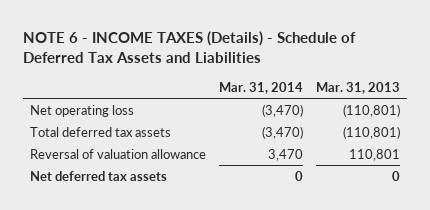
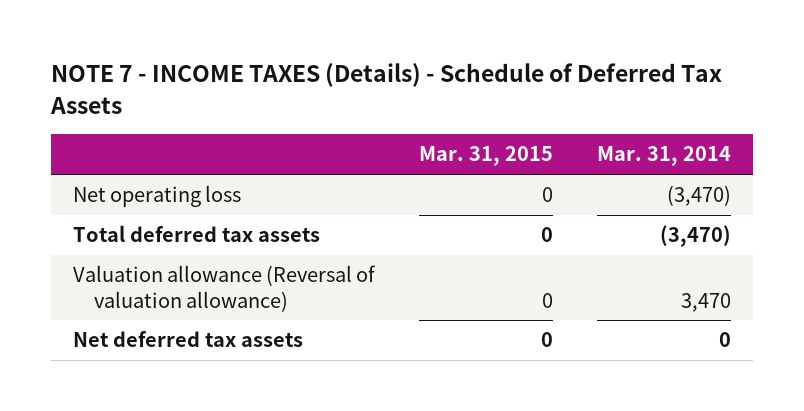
- NOTE 6 - INCOME TAXES (Details) - Schedule of Deferred Tax Assets and Liabilities
+ NOTE 7 - INCOME TAXES (Details) - Schedule of Deferred Tax Assets
- | Mar. 31, 2014 | Mar. 31, 2013
+ | Mar. 31, 2015 | Mar. 31, 2014
- Reversal of valuation allowance | 3,470 | 110,801
+ Valuation allowance (Reversal of valuation allowance) | 0 | 3,470

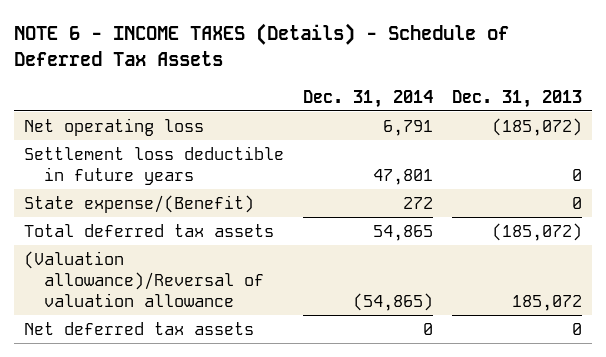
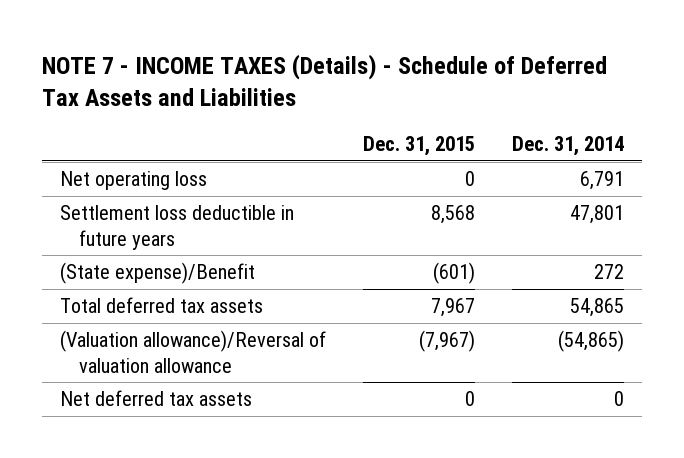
- NOTE 6 - INCOME TAXES (Details) - Schedule of Deferred Tax Assets
+ NOTE 7 - INCOME TAXES (Details) - Schedule of Deferred Tax Assets and Liabilities
- | Dec. 31, 2014 | Dec. 31, 2013
+ | Dec. 31, 2015 | Dec. 31, 2014
- State expense/(Benefit) | 272 | 0
+ (State expense)/Benefit | (601) | 272

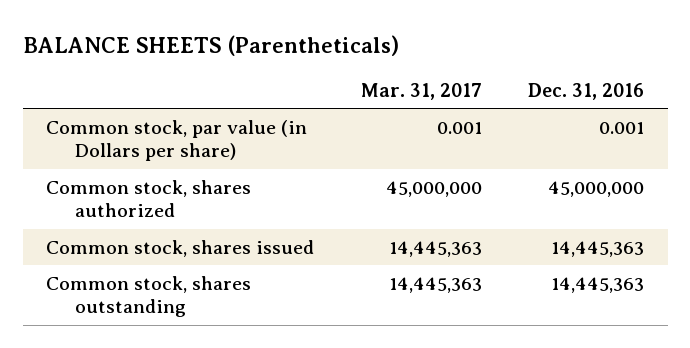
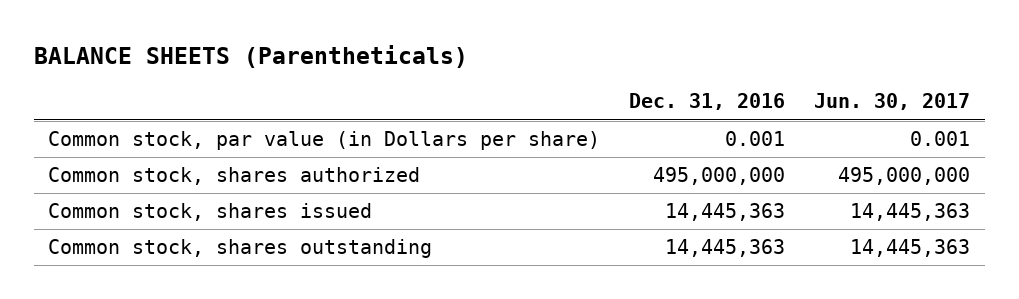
- | Mar. 31, 2017 | Dec. 31, 2016
+ | Dec. 31, 2016 | Jun. 30, 2017
- Common stock, shares authorized | 45,000,000 | 45,000,000
+ Common stock, shares authorized | 495,000,000 | 495,000,000

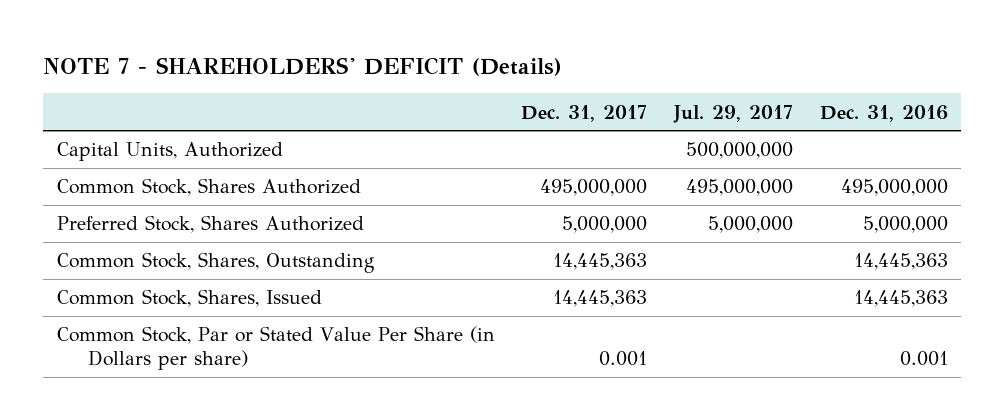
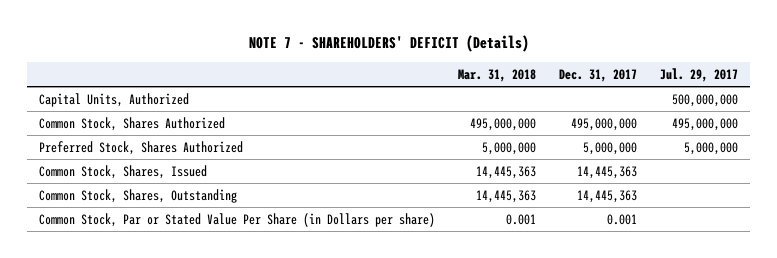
- | Dec. 31, 2017 | Jul. 29, 2017 | Dec. 31, 2016
+ | Mar. 31, 2018 | Dec. 31, 2017 | Jul. 29, 2017
moved down: Common Stock, Shares, Outstanding | 14,445,363 | 14,445,363 |

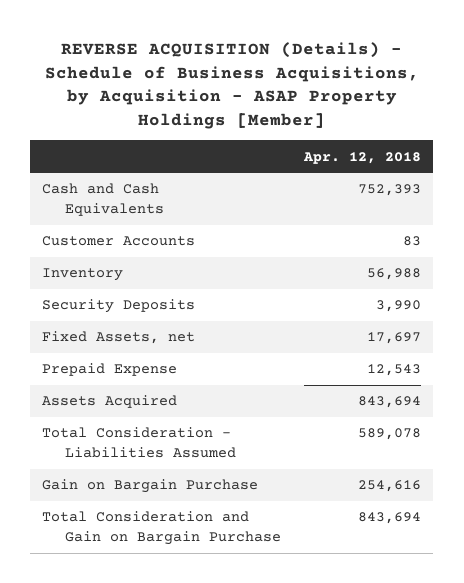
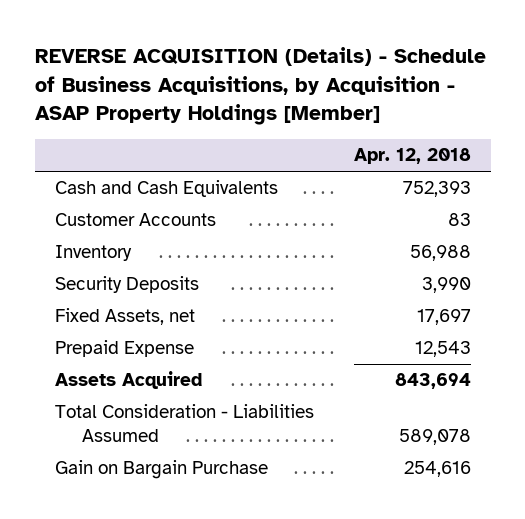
- Total Consideration and Gain on Bargain Purchase | 843,694

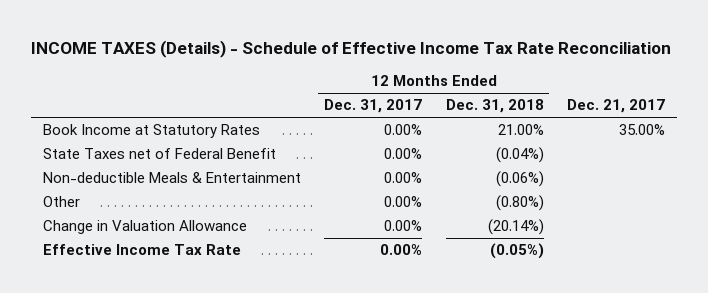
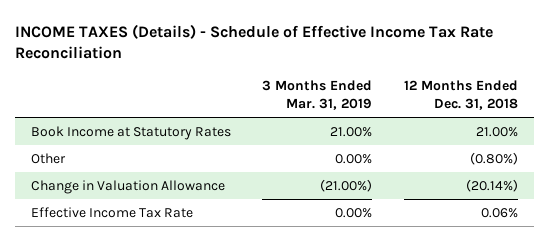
- | 12 Months Ended Dec. 31, 2017 | 12 Months Ended Dec. 31, 2018 | Dec. 21, 2017
+ | 3 Months Ended Mar. 31, 2019 | 12 Months Ended Dec. 31, 2018
- State Taxes net of Federal Benefit | 0.00% | (0.04%) |
- Non-deductible Meals & Entertainment | 0.00% | (0.06%) |
- Effective Income Tax Rate | 0.00% | (0.05%) |
+ Effective Income Tax Rate | 0.00% | 0.06%

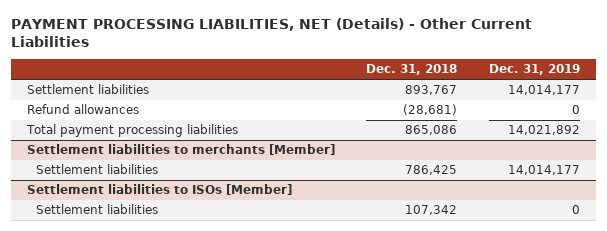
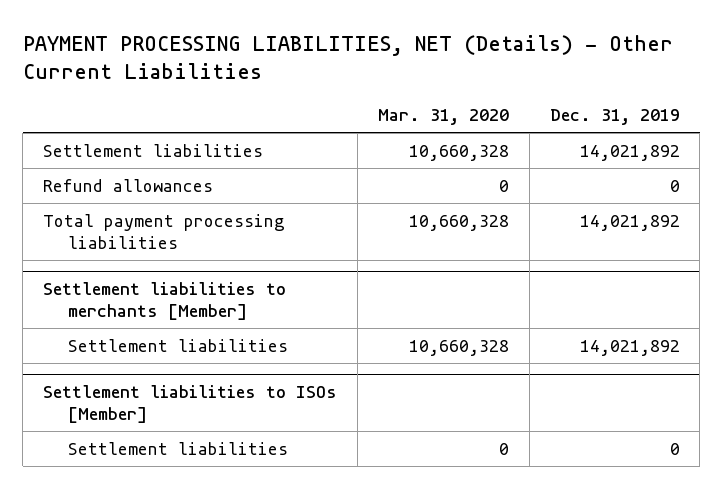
- | Dec. 31, 2018 | Dec. 31, 2019
+ | Mar. 31, 2020 | Dec. 31, 2019
- Settlement liabilities | 893,767 | 14,014,177
+ Settlement liabilities | 10,660,328 | 14,021,892
@ Settlement liabilities to merchants [Member]
- Settlement liabilities | 786,425 | 14,014,177
+ Settlement liabilities | 10,660,328 | 14,021,892

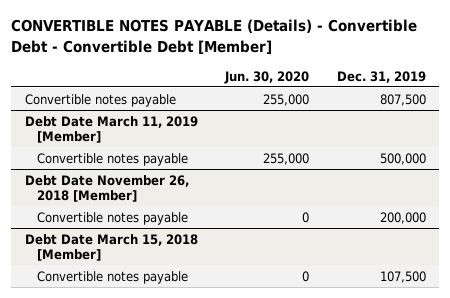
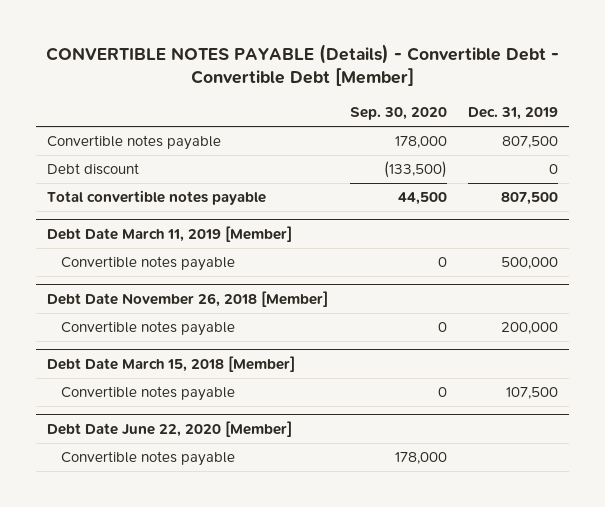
- | Jun. 30, 2020 | Dec. 31, 2019
+ | Sep. 30, 2020 | Dec. 31, 2019
+ Debt discount | (133,500) | 0
+ Total convertible notes payable | 44,500 | 807,500
+ Debt Date June 22, 2020 [Member]
+ Convertible notes payable | 178,000 |

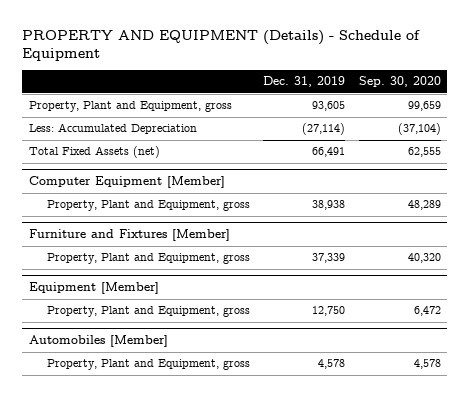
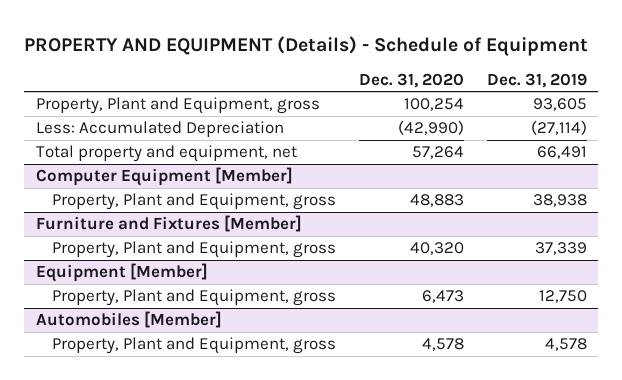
- | Dec. 31, 2019 | Sep. 30, 2020
+ | Dec. 31, 2020 | Dec. 31, 2019
- Total Fixed Assets (net) | 66,491 | 62,555
+ Total property and equipment, net | 57,264 | 66,491

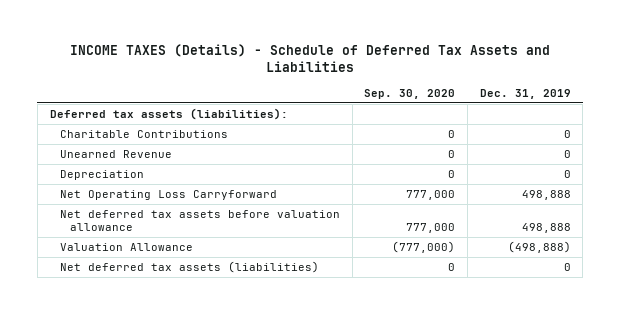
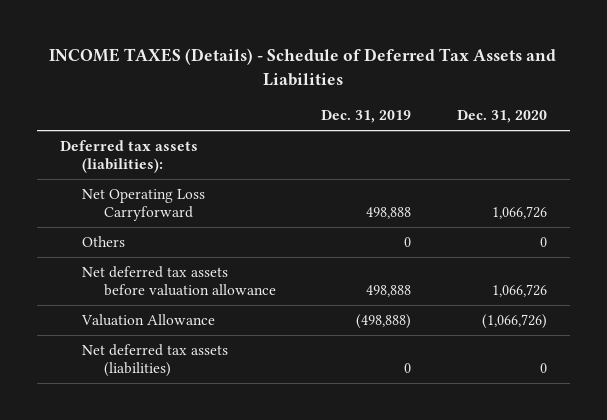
- | Sep. 30, 2020 | Dec. 31, 2019
+ | Dec. 31, 2019 | Dec. 31, 2020
- Charitable Contributions | 0 | 0
- Unearned Revenue | 0 | 0
- Depreciation | 0 | 0
+ Others | 0 | 0

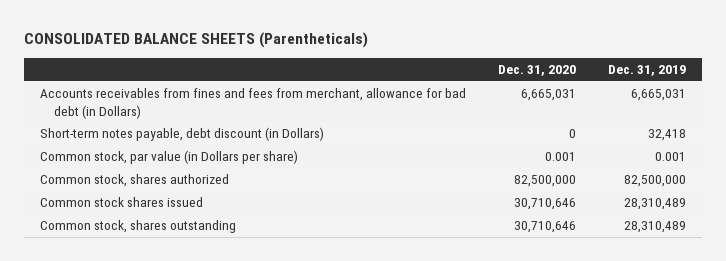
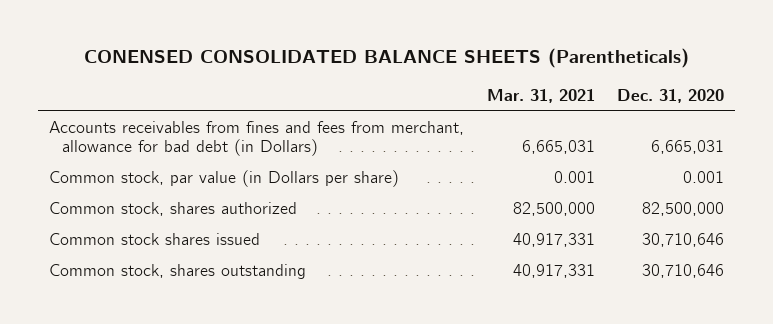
- CONSOLIDATED BALANCE SHEETS (Parentheticals)
+ CONENSED CONSOLIDATED BALANCE SHEETS (Parentheticals)
- | Dec. 31, 2020 | Dec. 31, 2019
+ | Mar. 31, 2021 | Dec. 31, 2020
- Short-term notes payable, debt discount (in Dollars) | 0 | 32,418

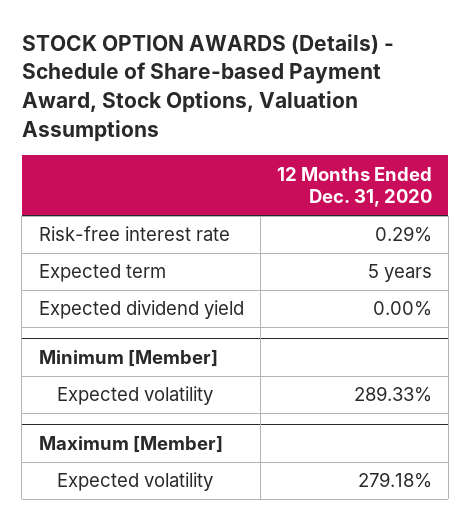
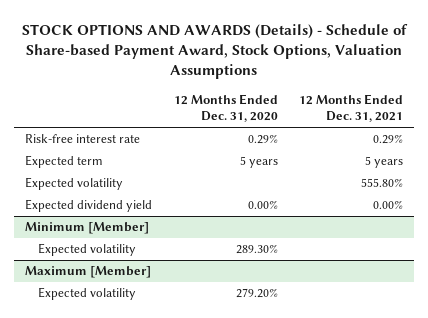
- STOCK OPTION AWARDS (Details) - Schedule of Share-based Payment Award, Stock Options, Valuation Assumptions
+ STOCK OPTIONS AND AWARDS (Details) - Schedule of Share-based Payment Award, Stock Options, Valuation Assumptions
- | 12 Months Ended Dec. 31, 2020
+ | 12 Months Ended Dec. 31, 2020 | 12 Months Ended Dec. 31, 2021
+ Expected volatility | | 555.80%
@ Minimum [Member]
- Expected volatility | 289.33%
+ Expected volatility | 289.30% |
@ Maximum [Member]
- Expected volatility | 279.18%
+ Expected volatility | 279.20% |

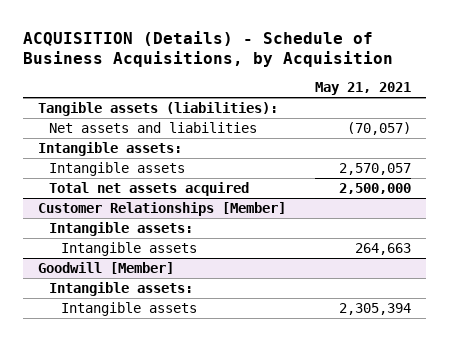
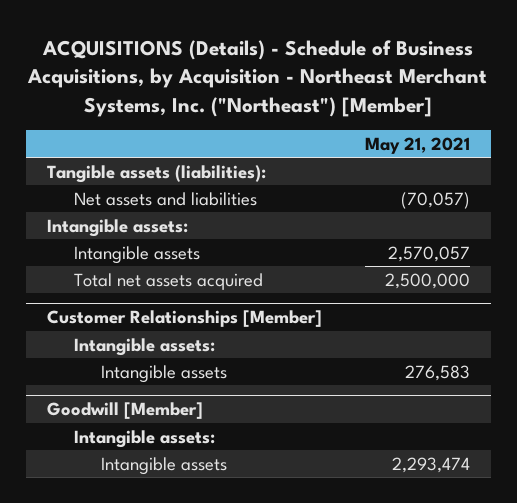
- ACQUISITION (Details) - Schedule of Business Acquisitions, by Acquisition
+ ACQUISITIONS (Details) - Schedule of Business Acquisitions, by Acquisition - Northeast Merchant Systems, Inc. ("Northeast") [Member]
@ Customer Relationships [Member]
- Intangible assets | 264,663
+ Intangible assets | 276,583
@ Goodwill [Member]
- Intangible assets | 2,305,394
+ Intangible assets | 2,293,474

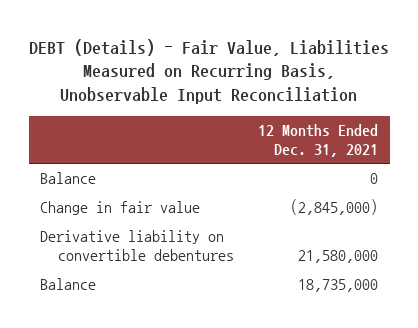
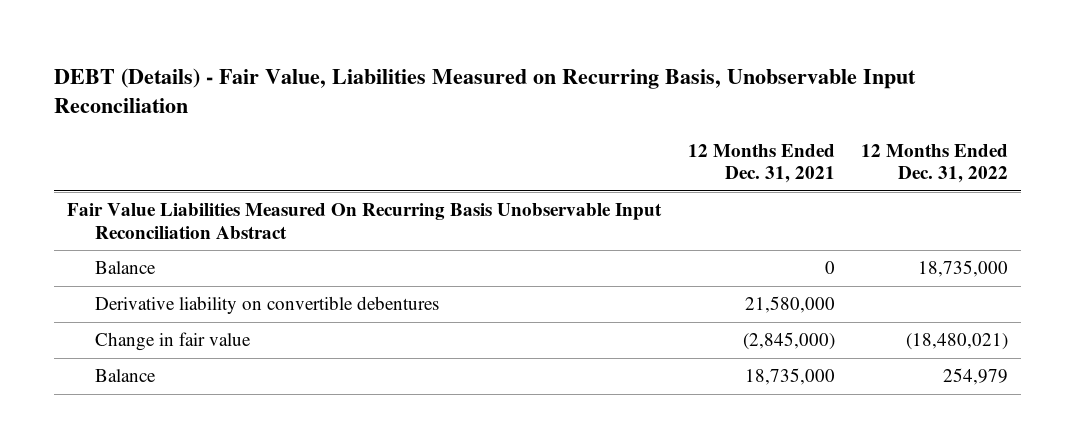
- | 12 Months Ended Dec. 31, 2021
+ | 12 Months Ended Dec. 31, 2021 | 12 Months Ended Dec. 31, 2022
+ Fair Value Liabilities Measured On Recurring Basis Unobservable Input Reconciliation Abstract
moved down: Change in fair value | (2,845,000) | (18,480,021)

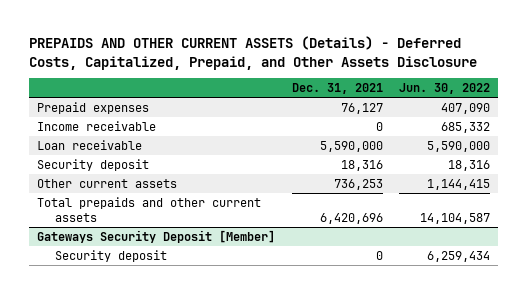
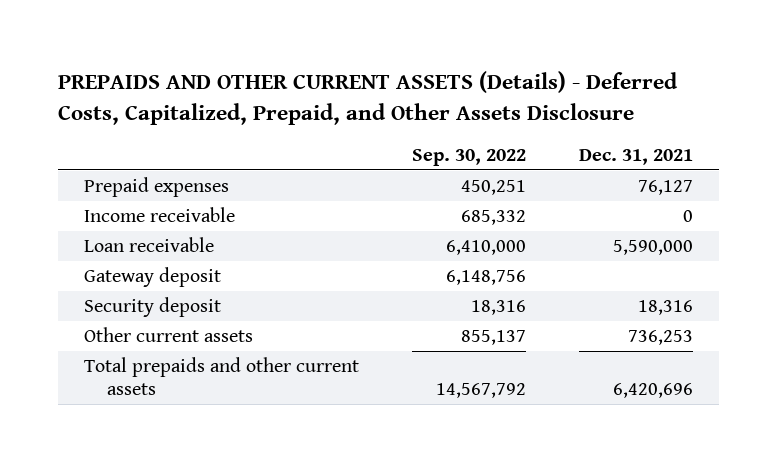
- | Dec. 31, 2021 | Jun. 30, 2022
+ | Sep. 30, 2022 | Dec. 31, 2021
+ Gateway deposit | 6,148,756 |
- Gateways Security Deposit [Member]
- Security deposit | 0 | 6,259,434

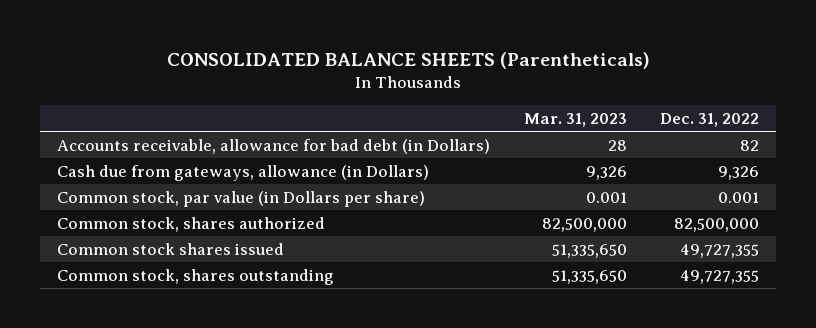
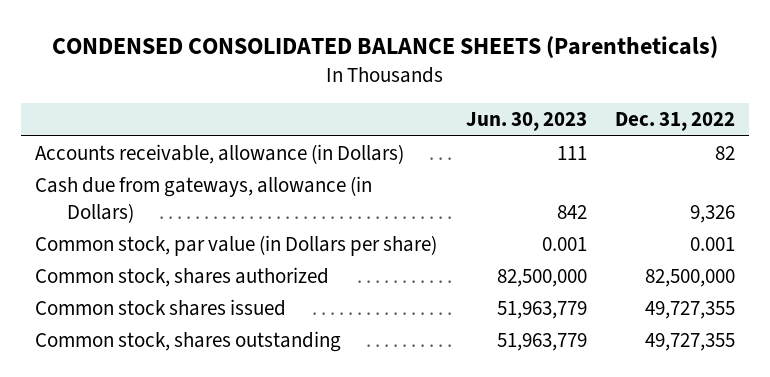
- CONSOLIDATED BALANCE SHEETS (Parentheticals)
+ CONDENSED CONSOLIDATED BALANCE SHEETS (Parentheticals)
- | Mar. 31, 2023 | Dec. 31, 2022
+ | Jun. 30, 2023 | Dec. 31, 2022
- Accounts receivable, allowance for bad debt (in Dollars) | 28 | 82
+ Accounts receivable, allowance (in Dollars) | 111 | 82

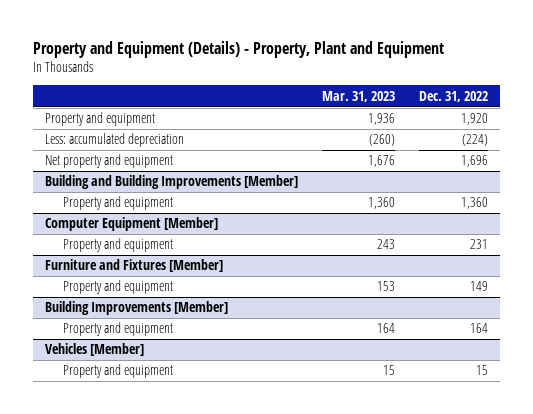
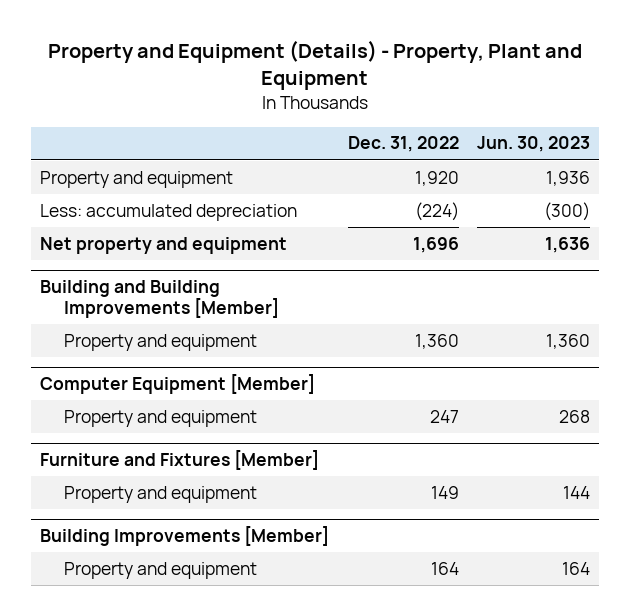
- | Mar. 31, 2023 | Dec. 31, 2022
+ | Dec. 31, 2022 | Jun. 30, 2023
@ Computer Equipment [Member]
- Property and equipment | 243 | 231
+ Property and equipment | 247 | 268
- Vehicles [Member]
- Property and equipment | 15 | 15

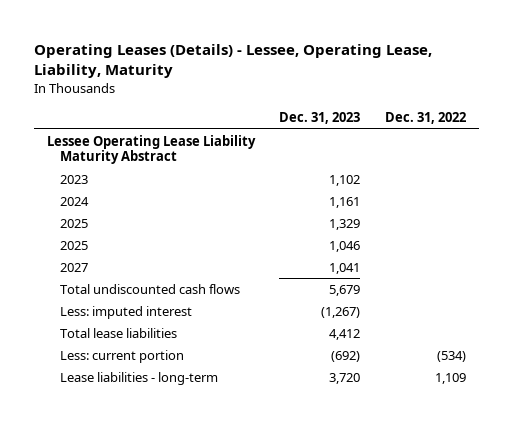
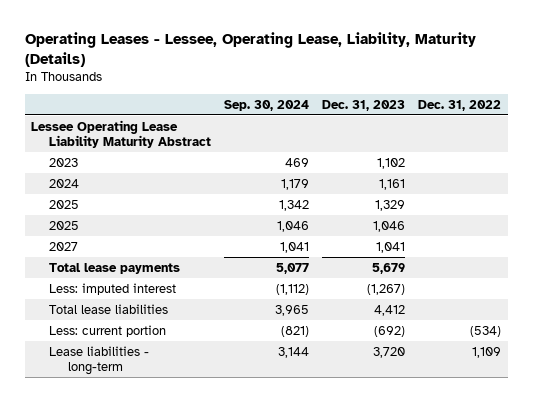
- Operating Leases (Details) - Lessee, Operating Lease, Liability, Maturity
+ Operating Leases - Lessee, Operating Lease, Liability, Maturity (Details)
- | Dec. 31, 2023 | Dec. 31, 2022
+ | Sep. 30, 2024 | Dec. 31, 2023 | Dec. 31, 2022
- Total undiscounted cash flows | 5,679 |
+ Total lease payments | 5,077 | 5,679 |

